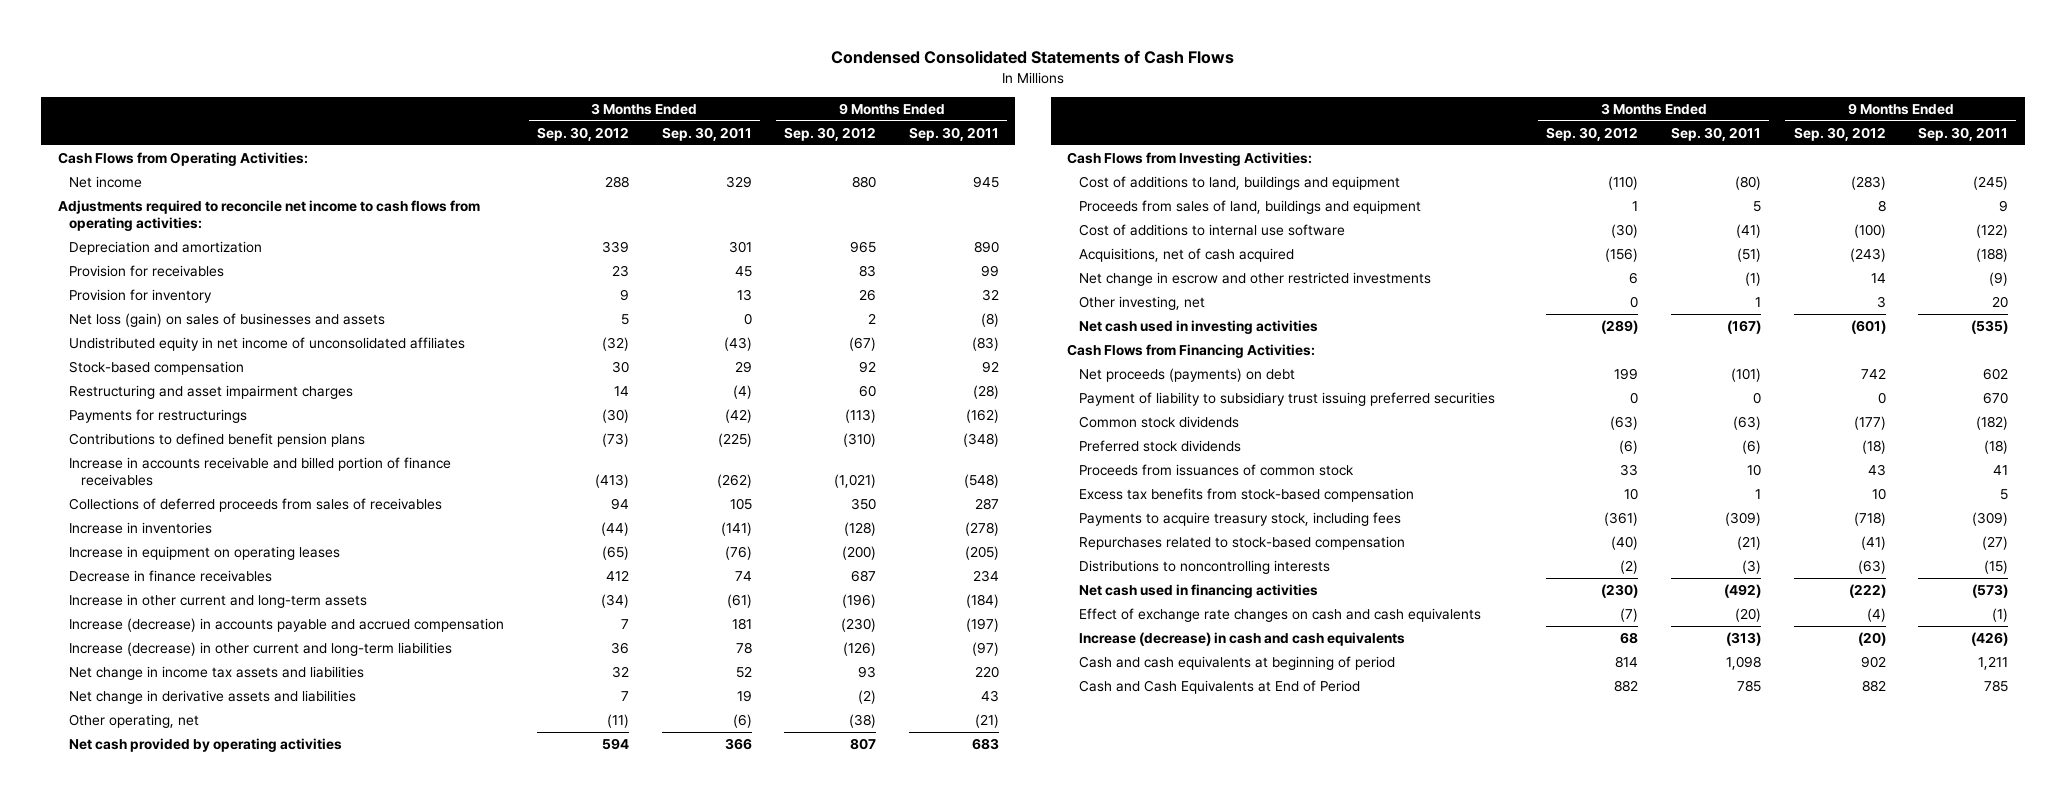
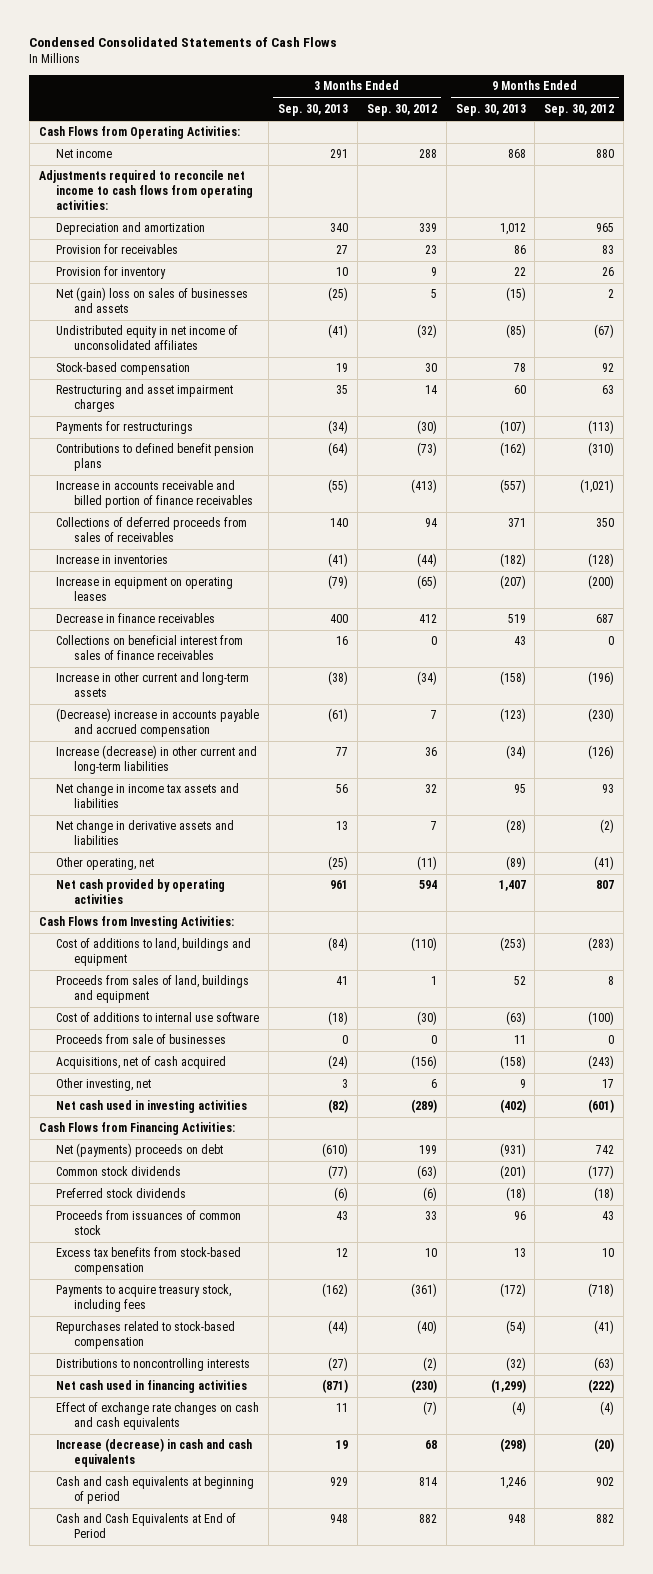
- | 3 Months Ended Sep. 30, 2012 | 3 Months Ended Sep. 30, 2011 | 9 Months Ended Sep. 30, 2012 | 9 Months Ended Sep. 30, 2011
+ | 3 Months Ended Sep. 30, 2013 | 3 Months Ended Sep. 30, 2012 | 9 Months Ended Sep. 30, 2013 | 9 Months Ended Sep. 30, 2012
- Net loss (gain) on sales of businesses and assets | 5 | 0 | 2 | (8)
+ Net (gain) loss on sales of businesses and assets | (25) | 5 | (15) | 2
- Restructuring and asset impairment charges | 14 | (4) | 60 | (28)
+ Restructuring and asset impairment charges | 35 | 14 | 60 | 63
+ Collections on beneficial interest from sales of finance receivables | 16 | 0 | 43 | 0
- Increase (decrease) in accounts payable and accrued compensation | 7 | 181 | (230) | (197)
+ (Decrease) increase in accounts payable and accrued compensation | (61) | 7 | (123) | (230)
- Other operating, net | (11) | (6) | (38) | (21)
+ Other operating, net | (25) | (11) | (89) | (41)
+ Proceeds from sale of businesses | 0 | 0 | 11 | 0
- Net change in escrow and other restricted investments | 6 | (1) | 14 | (9)
- Other investing, net | 0 | 1 | 3 | 20
+ Other investing, net | 3 | 6 | 9 | 17
- Net proceeds (payments) on debt | 199 | (101) | 742 | 602
- Payment of liability to subsidiary trust issuing preferred securities | 0 | 0 | 0 | 670
+ Net (payments) proceeds on debt | (610) | 199 | (931) | 742

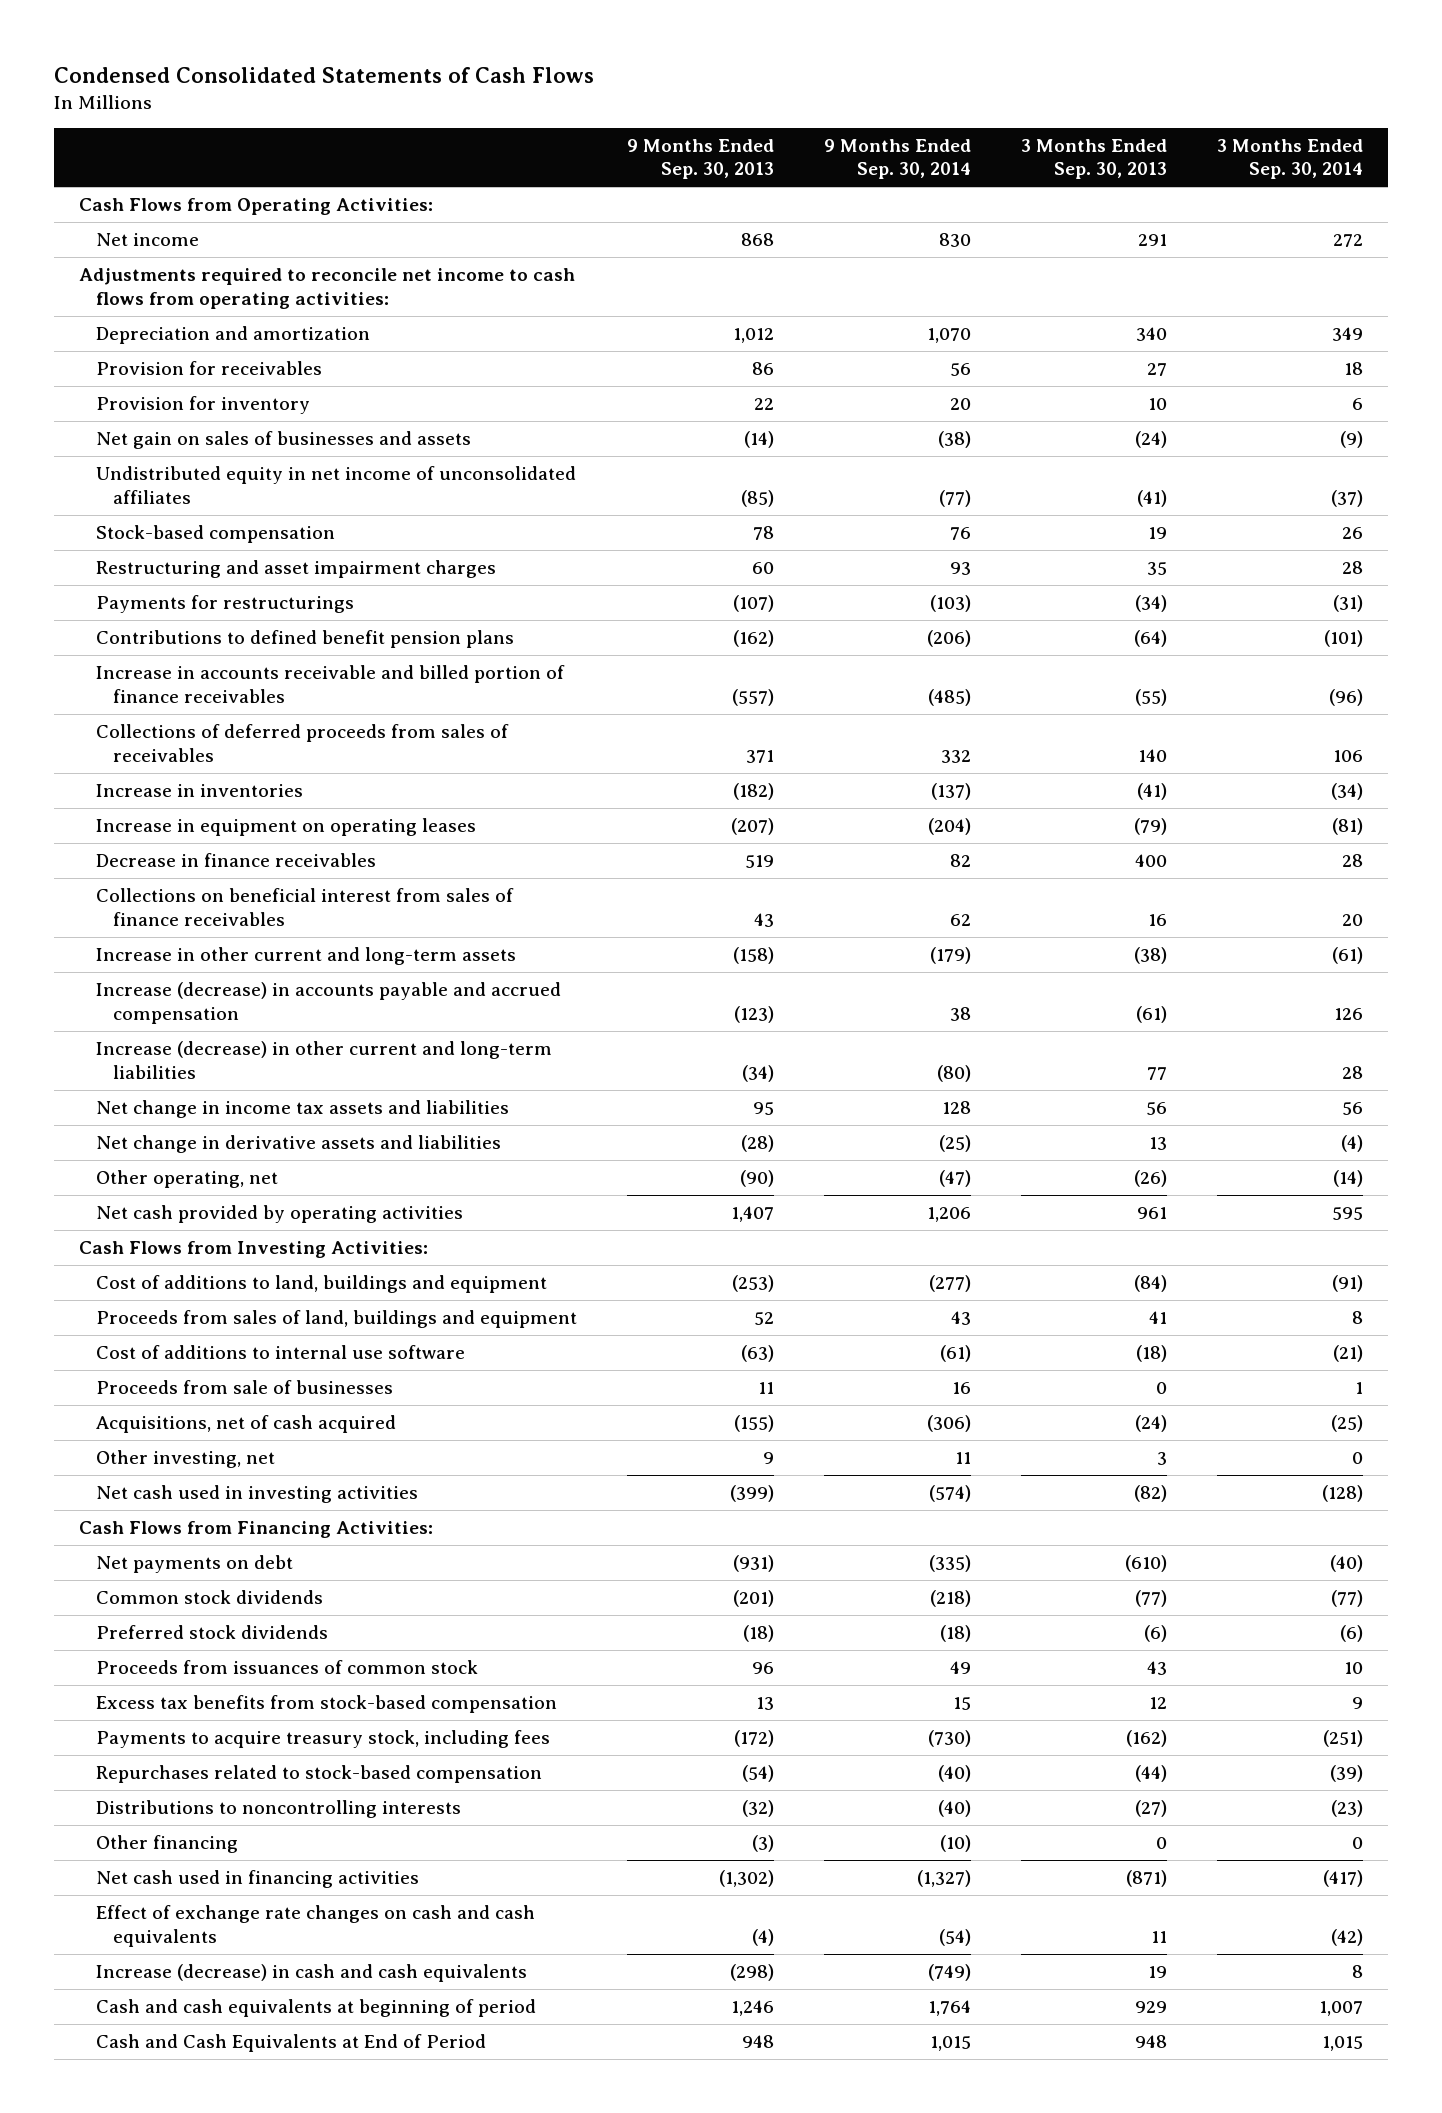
- | 3 Months Ended Sep. 30, 2013 | 3 Months Ended Sep. 30, 2012 | 9 Months Ended Sep. 30, 2013 | 9 Months Ended Sep. 30, 2012
+ | 9 Months Ended Sep. 30, 2013 | 9 Months Ended Sep. 30, 2014 | 3 Months Ended Sep. 30, 2013 | 3 Months Ended Sep. 30, 2014
- Net (gain) loss on sales of businesses and assets | (25) | 5 | (15) | 2
+ Net gain on sales of businesses and assets | (14) | (38) | (24) | (9)
- (Decrease) increase in accounts payable and accrued compensation | (61) | 7 | (123) | (230)
+ Increase (decrease) in accounts payable and accrued compensation | (123) | 38 | (61) | 126
- Other operating, net | (25) | (11) | (89) | (41)
+ Other operating, net | (90) | (47) | (26) | (14)
- Acquisitions, net of cash acquired | (24) | (156) | (158) | (243)
+ Acquisitions, net of cash acquired | (155) | (306) | (24) | (25)
- Net cash used in investing activities | (82) | (289) | (402) | (601)
+ Net cash used in investing activities | (399) | (574) | (82) | (128)
- Net (payments) proceeds on debt | (610) | 199 | (931) | 742
+ Net payments on debt | (931) | (335) | (610) | (40)
- Net cash used in financing activities | (871) | (230) | (1,299) | (222)
+ Other financing | (3) | (10) | 0 | 0
+ Net cash used in financing activities | (1,302) | (1,327) | (871) | (417)

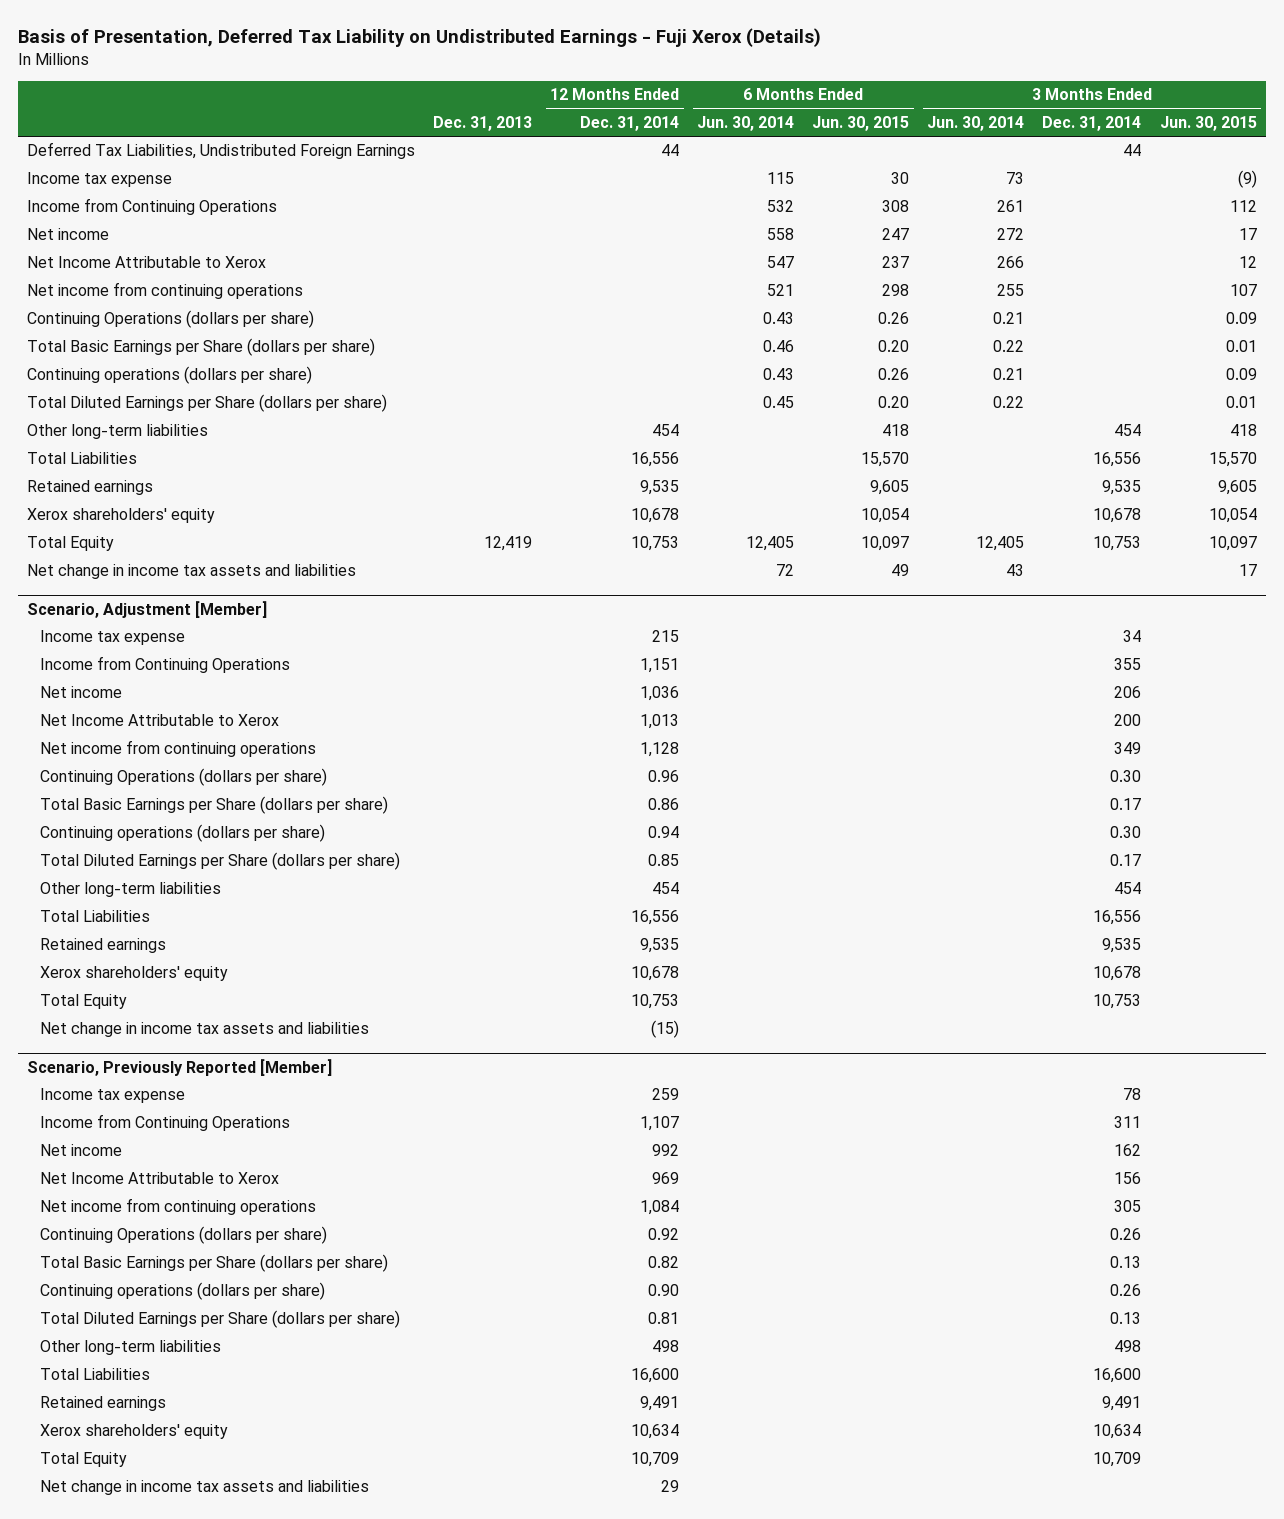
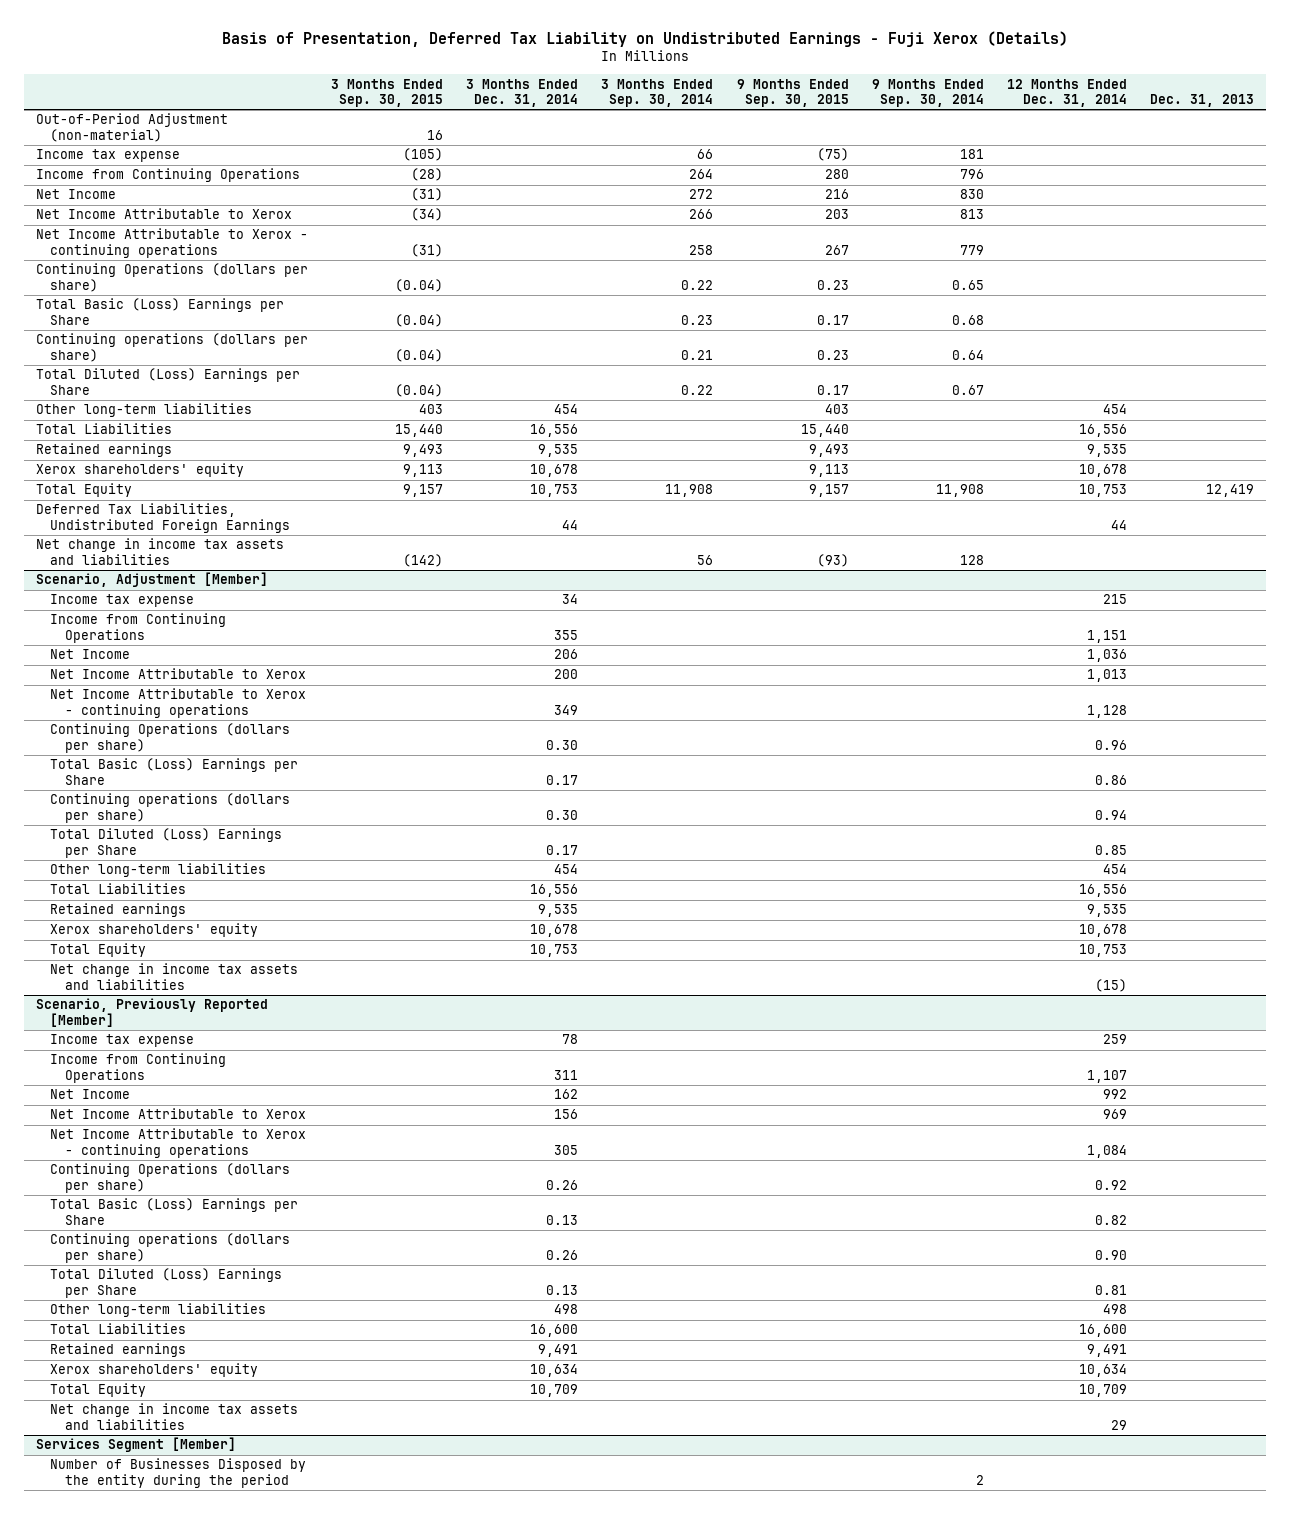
- | Dec. 31, 2013 | 12 Months Ended Dec. 31, 2014 | 6 Months Ended Jun. 30, 2014 | 6 Months Ended Jun. 30, 2015 | 3 Months Ended Jun. 30, 2014 | 3 Months Ended Dec. 31, 2014 | 3 Months Ended Jun. 30, 2015
+ | 3 Months Ended Sep. 30, 2015 | 3 Months Ended Dec. 31, 2014 | 3 Months Ended Sep. 30, 2014 | 9 Months Ended Sep. 30, 2015 | 9 Months Ended Sep. 30, 2014 | 12 Months Ended Dec. 31, 2014 | Dec. 31, 2013
+ Out-of-Period Adjustment (non-material) | 16 | | | | | |
- Net income | | | 558 | 247 | 272 | | 17
+ Net Income | (31) | | 272 | 216 | 830 | |
- Net income from continuing operations | | | 521 | 298 | 255 | | 107
+ Net Income Attributable to Xerox - continuing operations | (31) | | 258 | 267 | 779 | |
- Total Basic Earnings per Share (dollars per share) | | | 0.46 | 0.20 | 0.22 | | 0.01
+ Total Basic (Loss) Earnings per Share | (0.04) | | 0.23 | 0.17 | 0.68 | |
- Total Diluted Earnings per Share (dollars per share) | | | 0.45 | 0.20 | 0.22 | | 0.01
+ Total Diluted (Loss) Earnings per Share | (0.04) | | 0.22 | 0.17 | 0.67 | |
moved down: Deferred Tax Liabilities, Undistributed Foreign Earnings | | 44 | | | | 44 |
@ Scenario, Adjustment [Member]
- Net income | | 1,036 | | | | 206 |
+ Net Income | | 206 | | | | 1,036 |
- Net income from continuing operations | | 1,128 | | | | 349 |
+ Net Income Attributable to Xerox - continuing operations | | 349 | | | | 1,128 |
- Total Basic Earnings per Share (dollars per share) | | 0.86 | | | | 0.17 |
+ Total Basic (Loss) Earnings per Share | | 0.17 | | | | 0.86 |
- Total Diluted Earnings per Share (dollars per share) | | 0.85 | | | | 0.17 |
+ Total Diluted (Loss) Earnings per Share | | 0.17 | | | | 0.85 |
@ Scenario, Previously Reported [Member]
- Net income | | 992 | | | | 162 |
+ Net Income | | 162 | | | | 992 |
- Net income from continuing operations | | 1,084 | | | | 305 |
+ Net Income Attributable to Xerox - continuing operations | | 305 | | | | 1,084 |
- Total Basic Earnings per Share (dollars per share) | | 0.82 | | | | 0.13 |
+ Total Basic (Loss) Earnings per Share | | 0.13 | | | | 0.82 |
- Total Diluted Earnings per Share (dollars per share) | | 0.81 | | | | 0.13 |
+ Total Diluted (Loss) Earnings per Share | | 0.13 | | | | 0.81 |
+ Services Segment [Member]
+ Number of Businesses Disposed by the entity during the period | | | | | 2 | |

